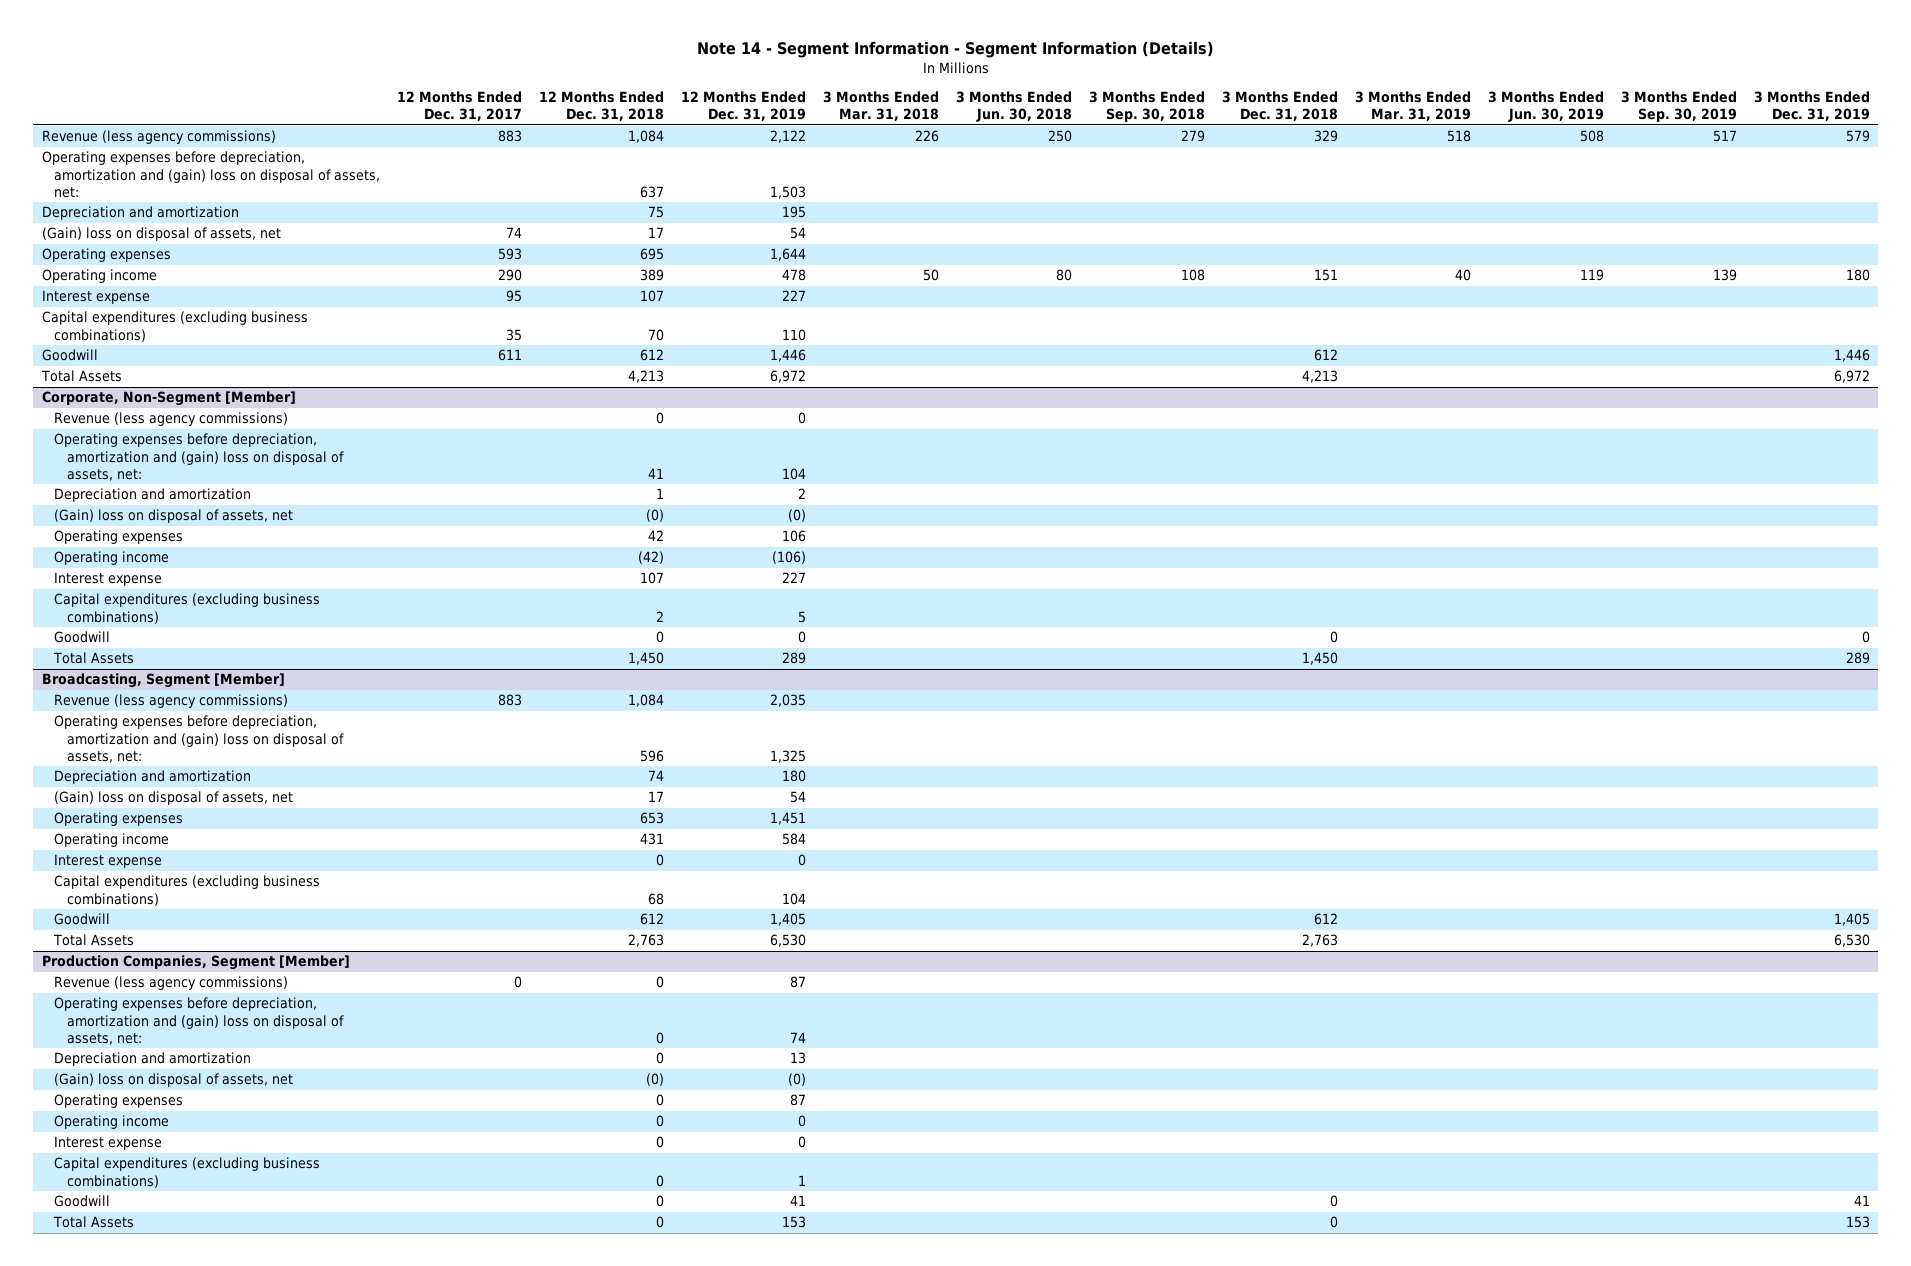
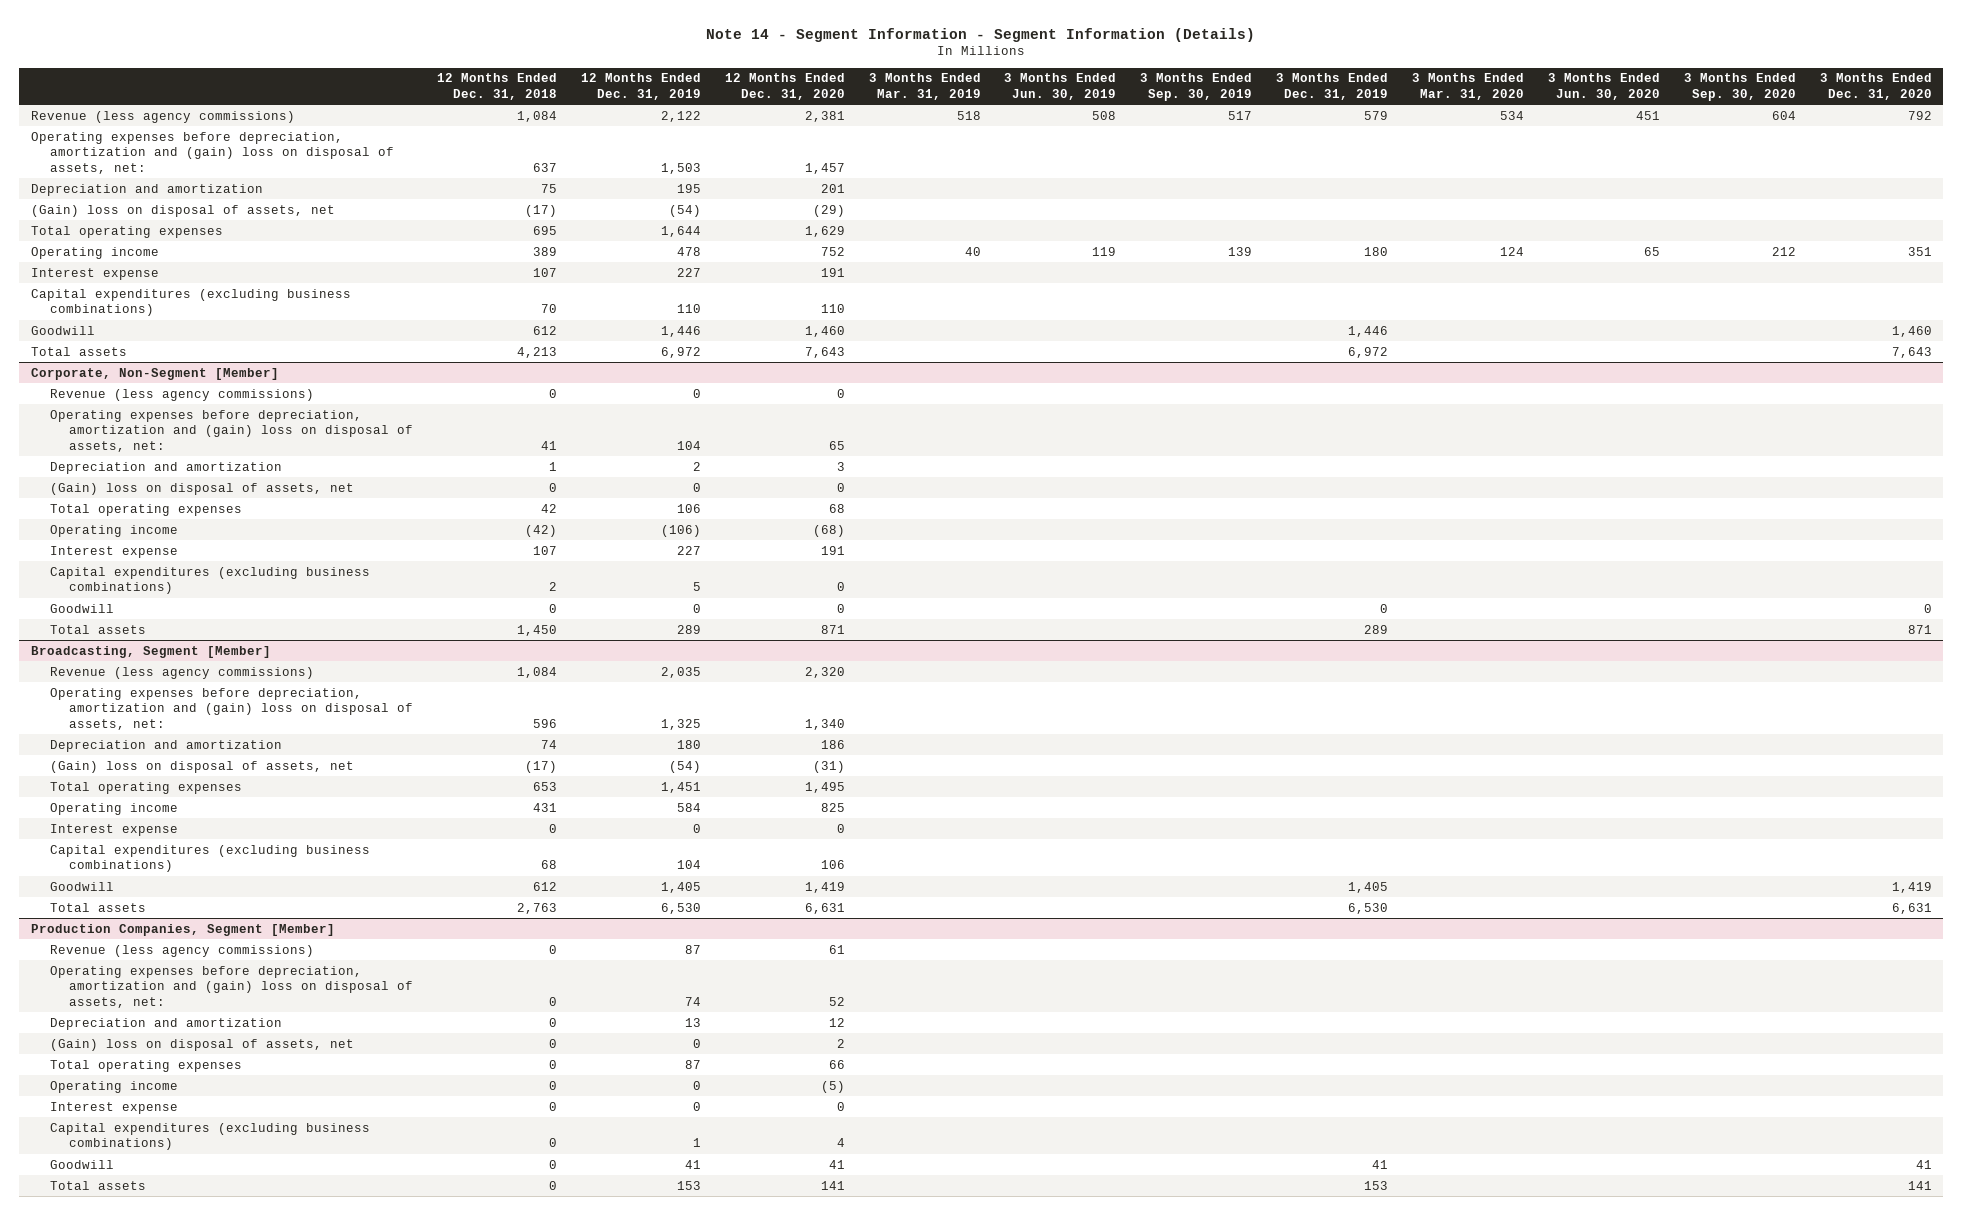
- | 12 Months Ended Dec. 31, 2017 | 12 Months Ended Dec. 31, 2018 | 12 Months Ended Dec. 31, 2019 | 3 Months Ended Mar. 31, 2018 | 3 Months Ended Jun. 30, 2018 | 3 Months Ended Sep. 30, 2018 | 3 Months Ended Dec. 31, 2018 | 3 Months Ended Mar. 31, 2019 | 3 Months Ended Jun. 30, 2019 | 3 Months Ended Sep. 30, 2019 | 3 Months Ended Dec. 31, 2019
+ | 12 Months Ended Dec. 31, 2018 | 12 Months Ended Dec. 31, 2019 | 12 Months Ended Dec. 31, 2020 | 3 Months Ended Mar. 31, 2019 | 3 Months Ended Jun. 30, 2019 | 3 Months Ended Sep. 30, 2019 | 3 Months Ended Dec. 31, 2019 | 3 Months Ended Mar. 31, 2020 | 3 Months Ended Jun. 30, 2020 | 3 Months Ended Sep. 30, 2020 | 3 Months Ended Dec. 31, 2020
- (Gain) loss on disposal of assets, net | 74 | 17 | 54 | | | | | | | |
- Operating expenses | 593 | 695 | 1,644 | | | | | | | |
+ (Gain) loss on disposal of assets, net | (17) | (54) | (29) | | | | | | | |
+ Total operating expenses | 695 | 1,644 | 1,629 | | | | | | | |
- Total Assets | | 4,213 | 6,972 | | | | 4,213 | | | | 6,972
+ Total assets | 4,213 | 6,972 | 7,643 | | | | 6,972 | | | | 7,643
@ Corporate, Non-Segment [Member]
- (Gain) loss on disposal of assets, net | | (0) | (0) | | | | | | | |
- Operating expenses | | 42 | 106 | | | | | | | |
+ (Gain) loss on disposal of assets, net | 0 | 0 | 0 | | | | | | | |
+ Total operating expenses | 42 | 106 | 68 | | | | | | | |
- Total Assets | | 1,450 | 289 | | | | 1,450 | | | | 289
+ Total assets | 1,450 | 289 | 871 | | | | 289 | | | | 871
@ Broadcasting, Segment [Member]
- (Gain) loss on disposal of assets, net | | 17 | 54 | | | | | | | |
- Operating expenses | | 653 | 1,451 | | | | | | | |
+ (Gain) loss on disposal of assets, net | (17) | (54) | (31) | | | | | | | |
+ Total operating expenses | 653 | 1,451 | 1,495 | | | | | | | |
- Total Assets | | 2,763 | 6,530 | | | | 2,763 | | | | 6,530
+ Total assets | 2,763 | 6,530 | 6,631 | | | | 6,530 | | | | 6,631
@ Production Companies, Segment [Member]
- (Gain) loss on disposal of assets, net | | (0) | (0) | | | | | | | |
- Operating expenses | | 0 | 87 | | | | | | | |
+ (Gain) loss on disposal of assets, net | 0 | 0 | 2 | | | | | | | |
+ Total operating expenses | 0 | 87 | 66 | | | | | | | |
- Total Assets | | 0 | 153 | | | | 0 | | | | 153
+ Total assets | 0 | 153 | 141 | | | | 153 | | | | 141

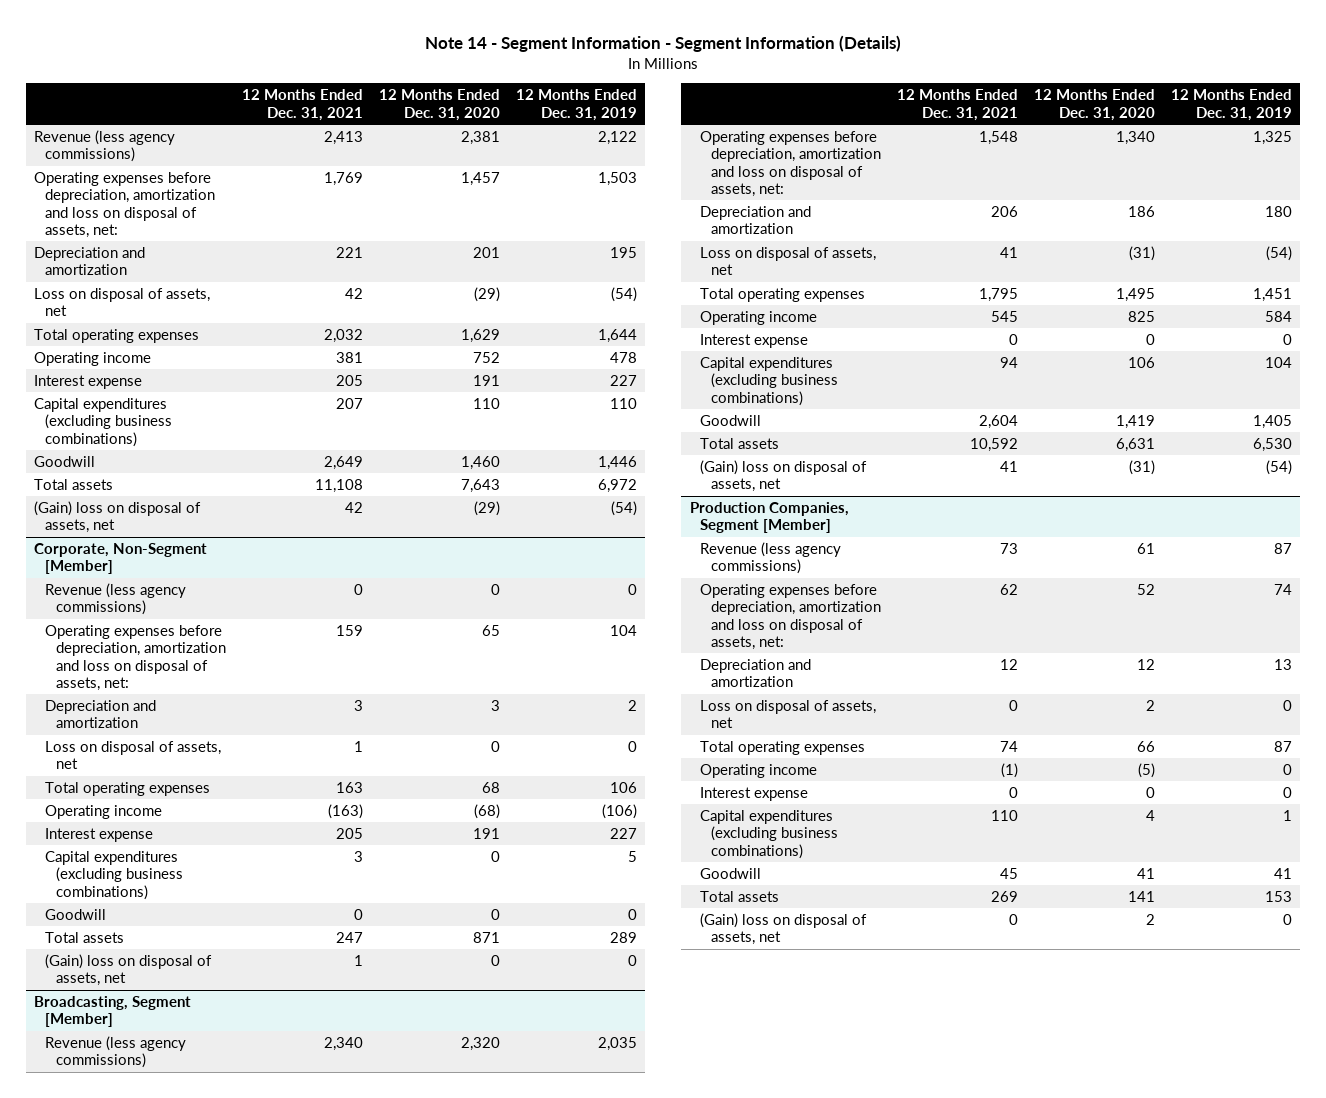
- | 12 Months Ended Dec. 31, 2018 | 12 Months Ended Dec. 31, 2019 | 12 Months Ended Dec. 31, 2020 | 3 Months Ended Mar. 31, 2019 | 3 Months Ended Jun. 30, 2019 | 3 Months Ended Sep. 30, 2019 | 3 Months Ended Dec. 31, 2019 | 3 Months Ended Mar. 31, 2020 | 3 Months Ended Jun. 30, 2020 | 3 Months Ended Sep. 30, 2020 | 3 Months Ended Dec. 31, 2020
+ | 12 Months Ended Dec. 31, 2021 | 12 Months Ended Dec. 31, 2020 | 12 Months Ended Dec. 31, 2019
- Operating expenses before depreciation, amortization and (gain) loss on disposal of assets, net: | 637 | 1,503 | 1,457 | | | | | | | |
+ Operating expenses before depreciation, amortization and loss on disposal of assets, net: | 1,769 | 1,457 | 1,503
+ Loss on disposal of assets, net | 42 | (29) | (54)
moved down: (Gain) loss on disposal of assets, net | 42 | (29) | (54)
@ Corporate, Non-Segment [Member]
- Operating expenses before depreciation, amortization and (gain) loss on disposal of assets, net: | 41 | 104 | 65 | | | | | | | |
+ Operating expenses before depreciation, amortization and loss on disposal of assets, net: | 159 | 65 | 104
+ Loss on disposal of assets, net | 1 | 0 | 0
moved down: (Gain) loss on disposal of assets, net | 1 | 0 | 0
@ Broadcasting, Segment [Member]
- Operating expenses before depreciation, amortization and (gain) loss on disposal of assets, net: | 596 | 1,325 | 1,340 | | | | | | | |
+ Operating expenses before depreciation, amortization and loss on disposal of assets, net: | 1,548 | 1,340 | 1,325
+ Loss on disposal of assets, net | 41 | (31) | (54)
moved down: (Gain) loss on disposal of assets, net | 41 | (31) | (54)
@ Production Companies, Segment [Member]
- Operating expenses before depreciation, amortization and (gain) loss on disposal of assets, net: | 0 | 74 | 52 | | | | | | | |
+ Operating expenses before depreciation, amortization and loss on disposal of assets, net: | 62 | 52 | 74
+ Loss on disposal of assets, net | 0 | 2 | 0
moved down: (Gain) loss on disposal of assets, net | 0 | 2 | 0

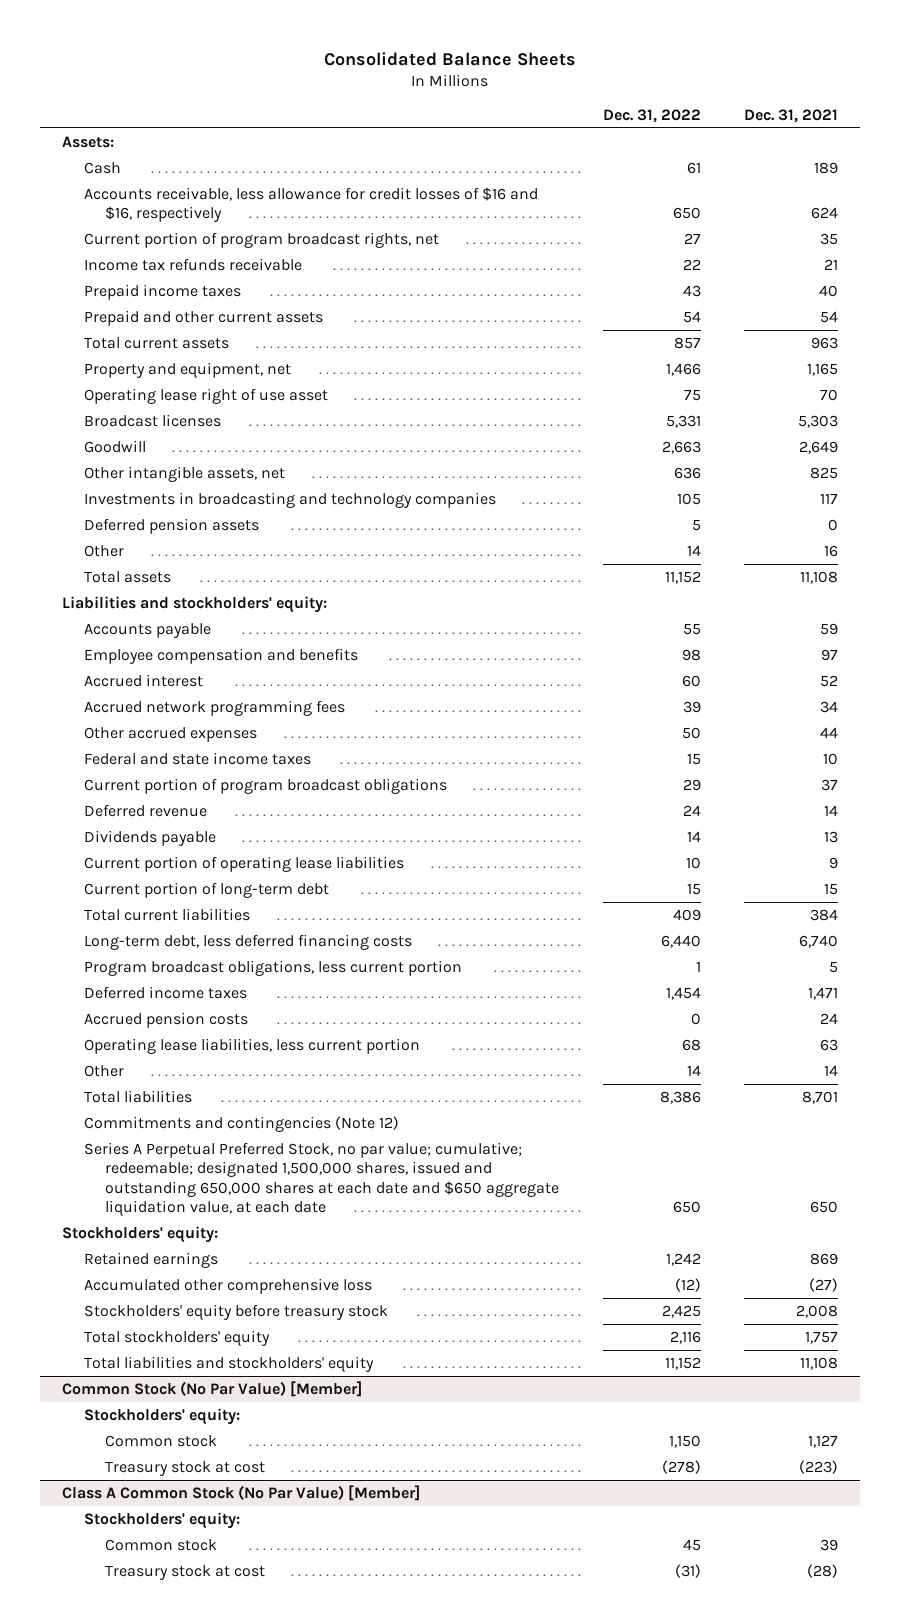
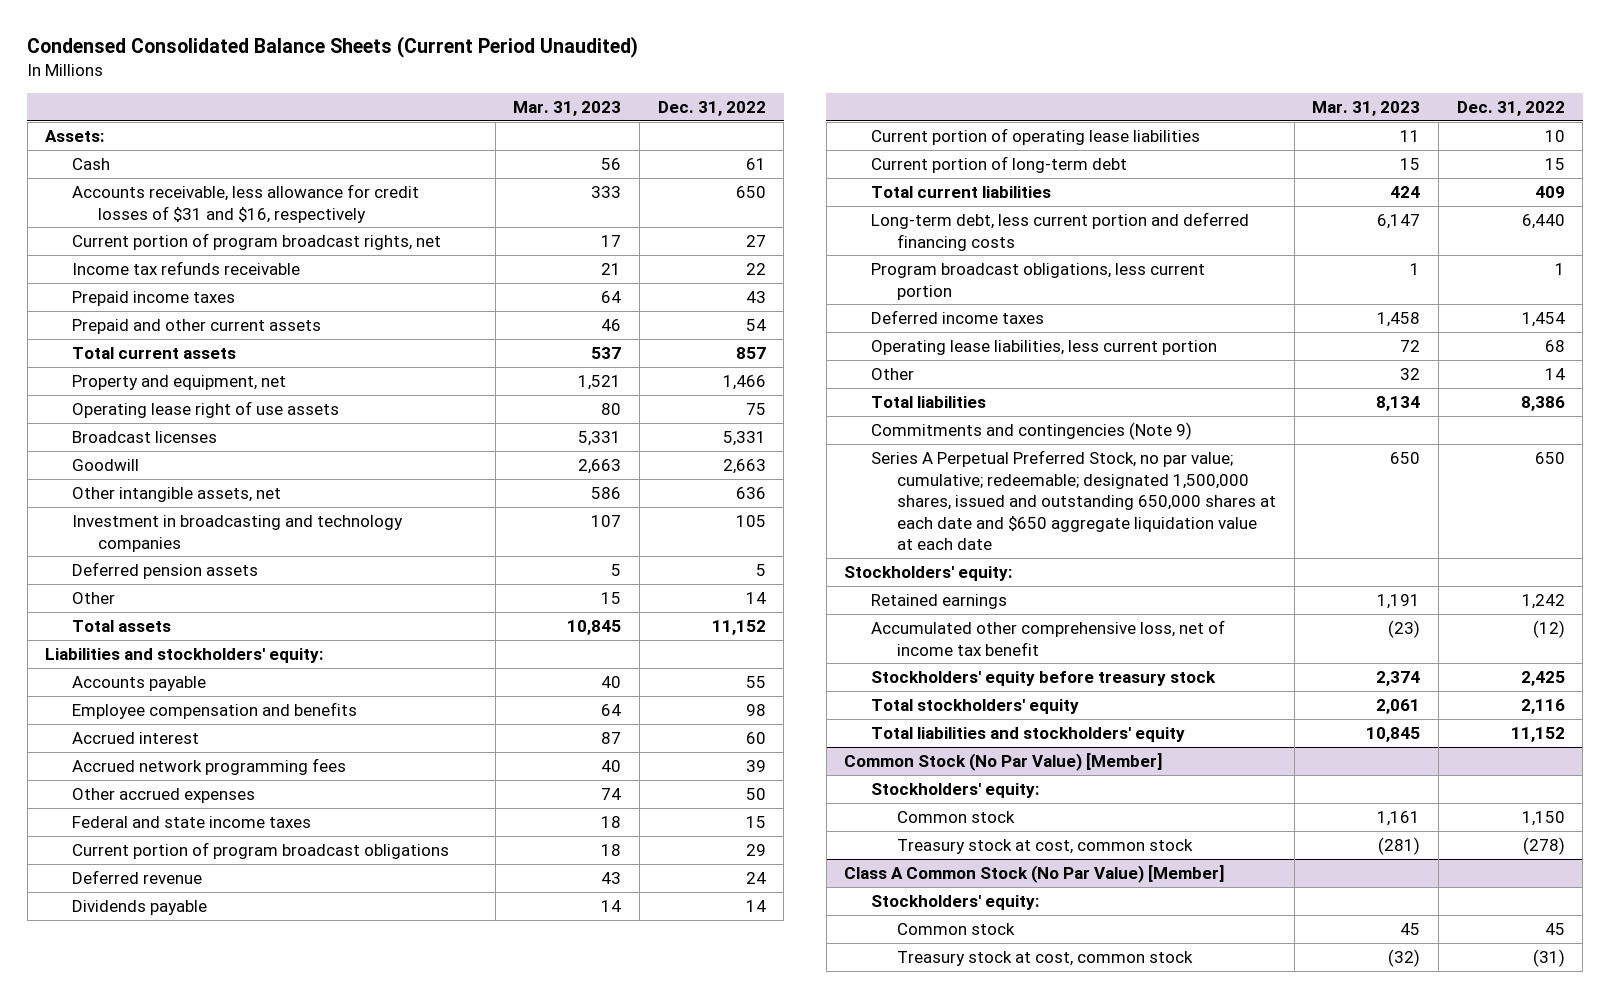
- Consolidated Balance Sheets
+ Condensed Consolidated Balance Sheets (Current Period Unaudited)
- | Dec. 31, 2022 | Dec. 31, 2021
+ | Mar. 31, 2023 | Dec. 31, 2022
- Accounts receivable, less allowance for credit losses of $16 and $16, respectively | 650 | 624
+ Accounts receivable, less allowance for credit losses of $31 and $16, respectively | 333 | 650
- Operating lease right of use asset | 75 | 70
+ Operating lease right of use assets | 80 | 75
- Investments in broadcasting and technology companies | 105 | 117
+ Investment in broadcasting and technology companies | 107 | 105
- Long-term debt, less deferred financing costs | 6,440 | 6,740
+ Long-term debt, less current portion and deferred financing costs | 6,147 | 6,440
- Accrued pension costs | 0 | 24
- Commitments and contingencies (Note 12)
- Series A Perpetual Preferred Stock, no par value; cumulative; redeemable; designated 1,500,000 shares, issued and outstanding 650,000 shares at each date and $650 aggregate liquidation value, at each date | 650 | 650
+ Commitments and contingencies (Note 9)
+ Series A Perpetual Preferred Stock, no par value; cumulative; redeemable; designated 1,500,000 shares, issued and outstanding 650,000 shares at each date and $650 aggregate liquidation value at each date | 650 | 650
- Accumulated other comprehensive loss | (12) | (27)
+ Accumulated other comprehensive loss, net of income tax benefit | (23) | (12)
@ Common Stock (No Par Value) [Member]
- Treasury stock at cost | (278) | (223)
+ Treasury stock at cost, common stock | (281) | (278)
@ Class A Common Stock (No Par Value) [Member]
- Treasury stock at cost | (31) | (28)
+ Treasury stock at cost, common stock | (32) | (31)

